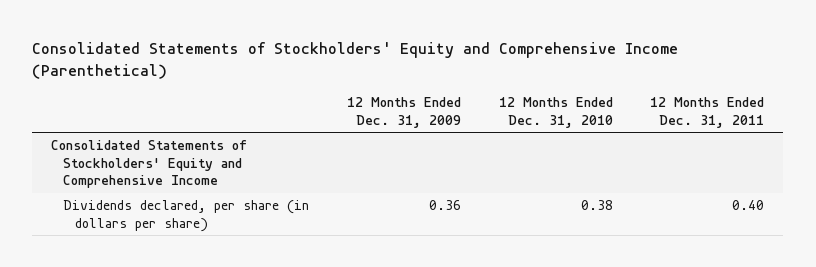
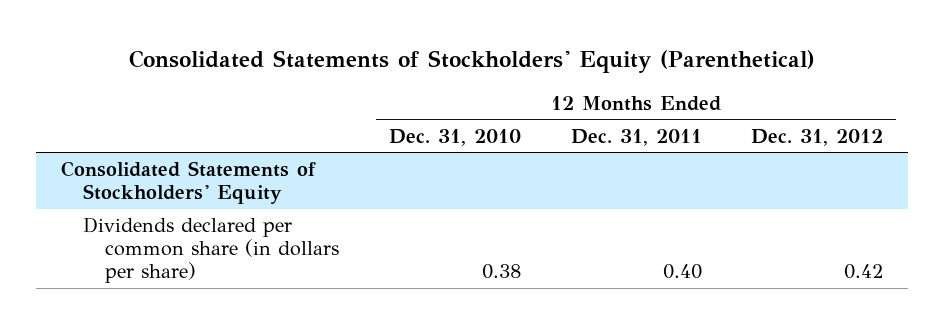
- Consolidated Statements of Stockholders' Equity and Comprehensive Income (Parenthetical)
+ Consolidated Statements of Stockholders' Equity (Parenthetical)
- | 12 Months Ended Dec. 31, 2009 | 12 Months Ended Dec. 31, 2010 | 12 Months Ended Dec. 31, 2011
+ | 12 Months Ended Dec. 31, 2010 | 12 Months Ended Dec. 31, 2011 | 12 Months Ended Dec. 31, 2012
- Consolidated Statements of Stockholders' Equity and Comprehensive Income
- Dividends declared, per share (in dollars per share) | 0.36 | 0.38 | 0.40
+ Consolidated Statements of Stockholders' Equity
+ Dividends declared per common share (in dollars per share) | 0.38 | 0.40 | 0.42

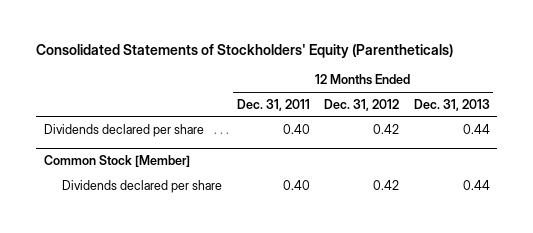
- Consolidated Statements of Stockholders' Equity (Parenthetical)
+ Consolidated Statements of Stockholders' Equity (Parentheticals)
- | 12 Months Ended Dec. 31, 2010 | 12 Months Ended Dec. 31, 2011 | 12 Months Ended Dec. 31, 2012
+ | 12 Months Ended Dec. 31, 2011 | 12 Months Ended Dec. 31, 2012 | 12 Months Ended Dec. 31, 2013
- Consolidated Statements of Stockholders' Equity
- Dividends declared per common share (in dollars per share) | 0.38 | 0.40 | 0.42
+ Dividends declared per share | 0.40 | 0.42 | 0.44
+ Common Stock [Member]
+ Dividends declared per share | 0.40 | 0.42 | 0.44

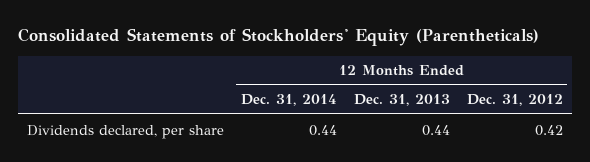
- | 12 Months Ended Dec. 31, 2011 | 12 Months Ended Dec. 31, 2012 | 12 Months Ended Dec. 31, 2013
+ | 12 Months Ended Dec. 31, 2014 | 12 Months Ended Dec. 31, 2013 | 12 Months Ended Dec. 31, 2012
- Dividends declared per share | 0.40 | 0.42 | 0.44
- Common Stock [Member]
- Dividends declared per share | 0.40 | 0.42 | 0.44
+ Dividends declared, per share | 0.44 | 0.44 | 0.42

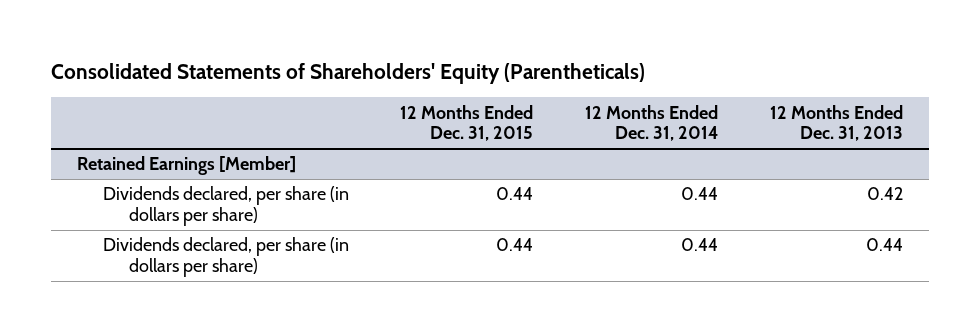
- Consolidated Statements of Stockholders' Equity (Parentheticals)
+ Consolidated Statements of Shareholders' Equity (Parentheticals)
- | 12 Months Ended Dec. 31, 2014 | 12 Months Ended Dec. 31, 2013 | 12 Months Ended Dec. 31, 2012
+ | 12 Months Ended Dec. 31, 2015 | 12 Months Ended Dec. 31, 2014 | 12 Months Ended Dec. 31, 2013
- Dividends declared, per share | 0.44 | 0.44 | 0.42
+ Retained Earnings [Member]
+ Dividends declared, per share (in dollars per share) | 0.44 | 0.44 | 0.42
+ Dividends declared, per share (in dollars per share) | 0.44 | 0.44 | 0.44

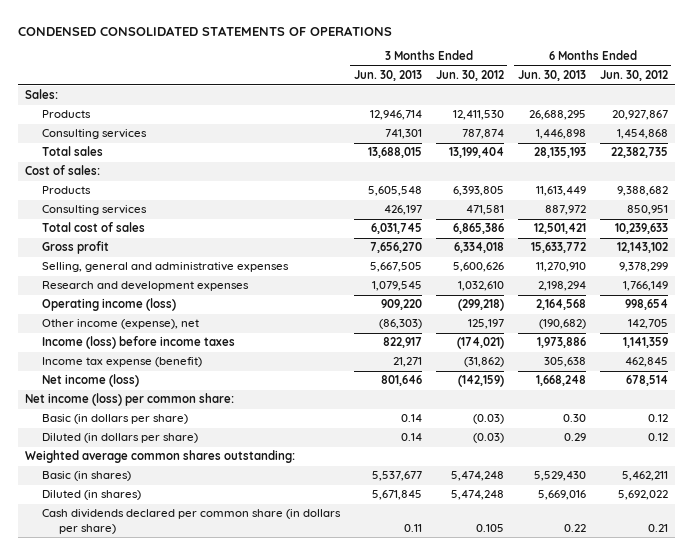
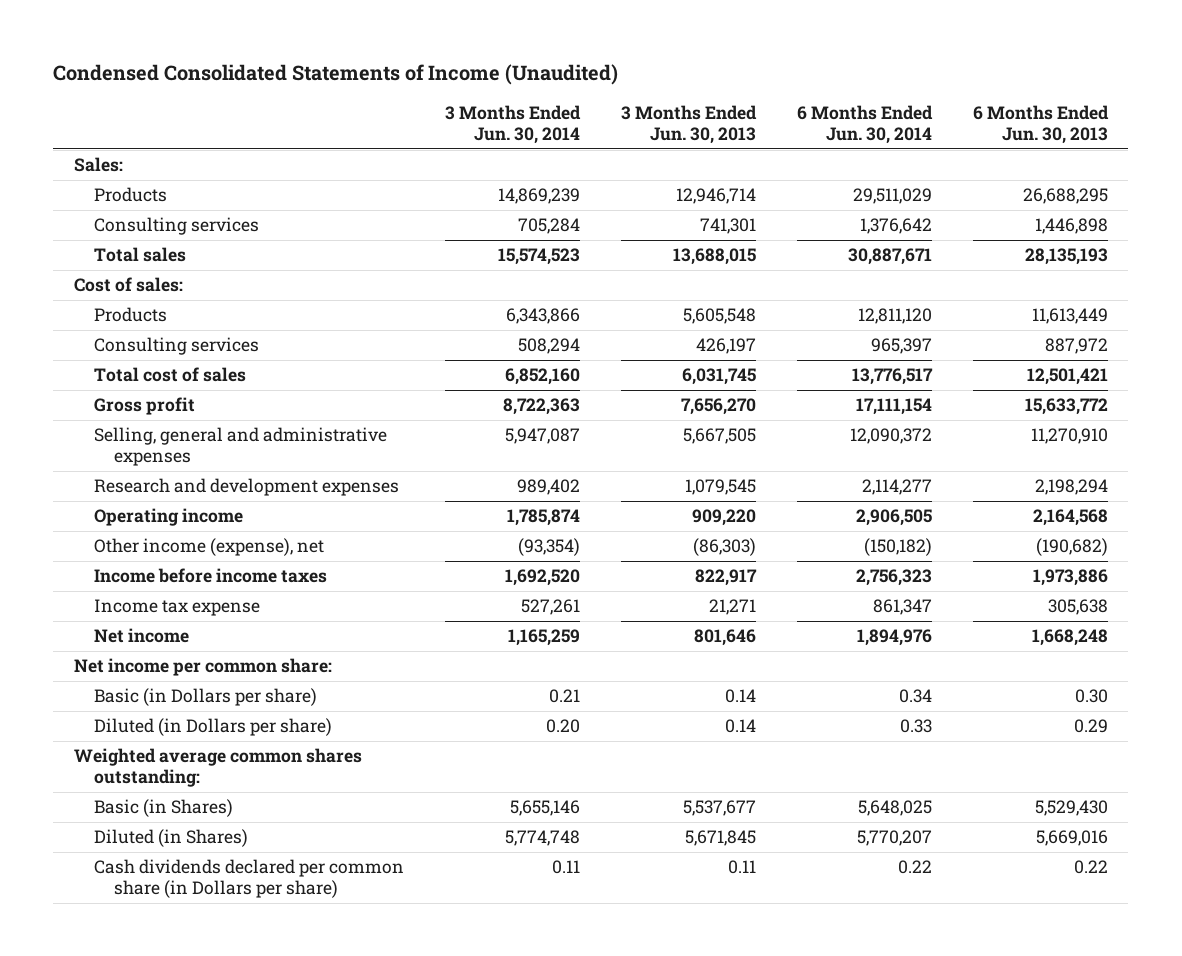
- CONDENSED CONSOLIDATED STATEMENTS OF OPERATIONS
+ Condensed Consolidated Statements of Income (Unaudited)
- | 3 Months Ended Jun. 30, 2013 | 3 Months Ended Jun. 30, 2012 | 6 Months Ended Jun. 30, 2013 | 6 Months Ended Jun. 30, 2012
+ | 3 Months Ended Jun. 30, 2014 | 3 Months Ended Jun. 30, 2013 | 6 Months Ended Jun. 30, 2014 | 6 Months Ended Jun. 30, 2013
- Operating income (loss) | 909,220 | (299,218) | 2,164,568 | 998,654
+ Operating income | 1,785,874 | 909,220 | 2,906,505 | 2,164,568
- Income (loss) before income taxes | 822,917 | (174,021) | 1,973,886 | 1,141,359
- Income tax expense (benefit) | 21,271 | (31,862) | 305,638 | 462,845
- Net income (loss) | 801,646 | (142,159) | 1,668,248 | 678,514
- Net income (loss) per common share:
- Basic (in dollars per share) | 0.14 | (0.03) | 0.30 | 0.12
- Diluted (in dollars per share) | 0.14 | (0.03) | 0.29 | 0.12
+ Income before income taxes | 1,692,520 | 822,917 | 2,756,323 | 1,973,886
+ Income tax expense | 527,261 | 21,271 | 861,347 | 305,638
+ Net income | 1,165,259 | 801,646 | 1,894,976 | 1,668,248
+ Net income per common share:
+ Basic (in Dollars per share) | 0.21 | 0.14 | 0.34 | 0.30
+ Diluted (in Dollars per share) | 0.20 | 0.14 | 0.33 | 0.29
- Basic (in shares) | 5,537,677 | 5,474,248 | 5,529,430 | 5,462,211
- Diluted (in shares) | 5,671,845 | 5,474,248 | 5,669,016 | 5,692,022
- Cash dividends declared per common share (in dollars per share) | 0.11 | 0.105 | 0.22 | 0.21
+ Basic (in Shares) | 5,655,146 | 5,537,677 | 5,648,025 | 5,529,430
+ Diluted (in Shares) | 5,774,748 | 5,671,845 | 5,770,207 | 5,669,016
+ Cash dividends declared per common share (in Dollars per share) | 0.11 | 0.11 | 0.22 | 0.22

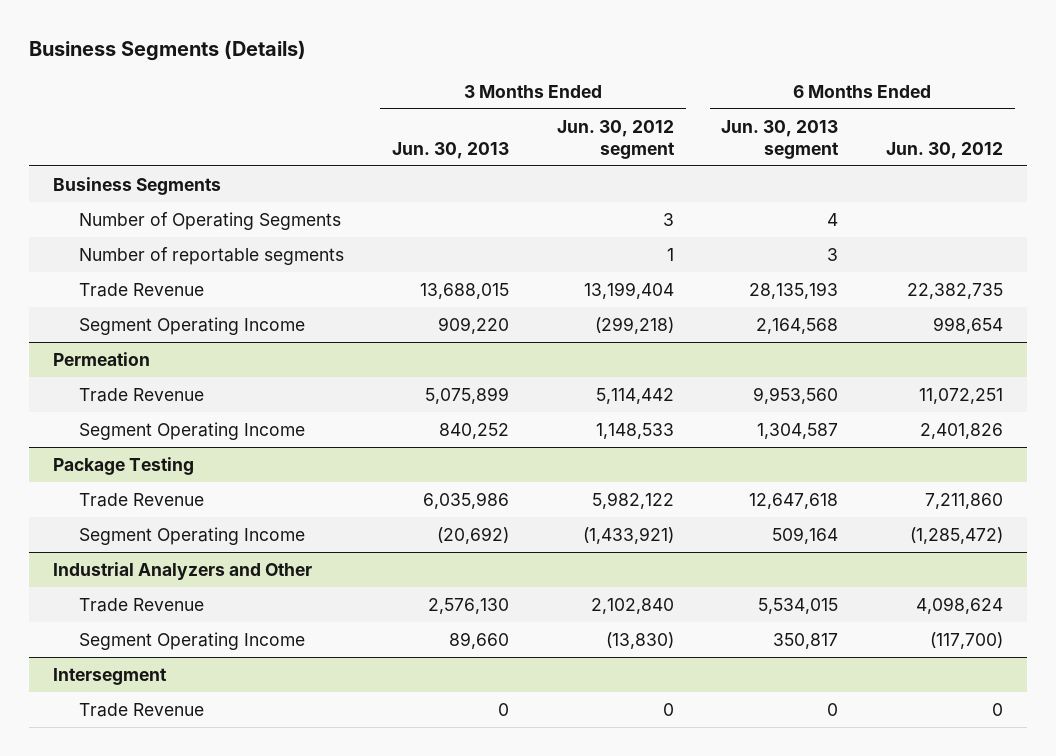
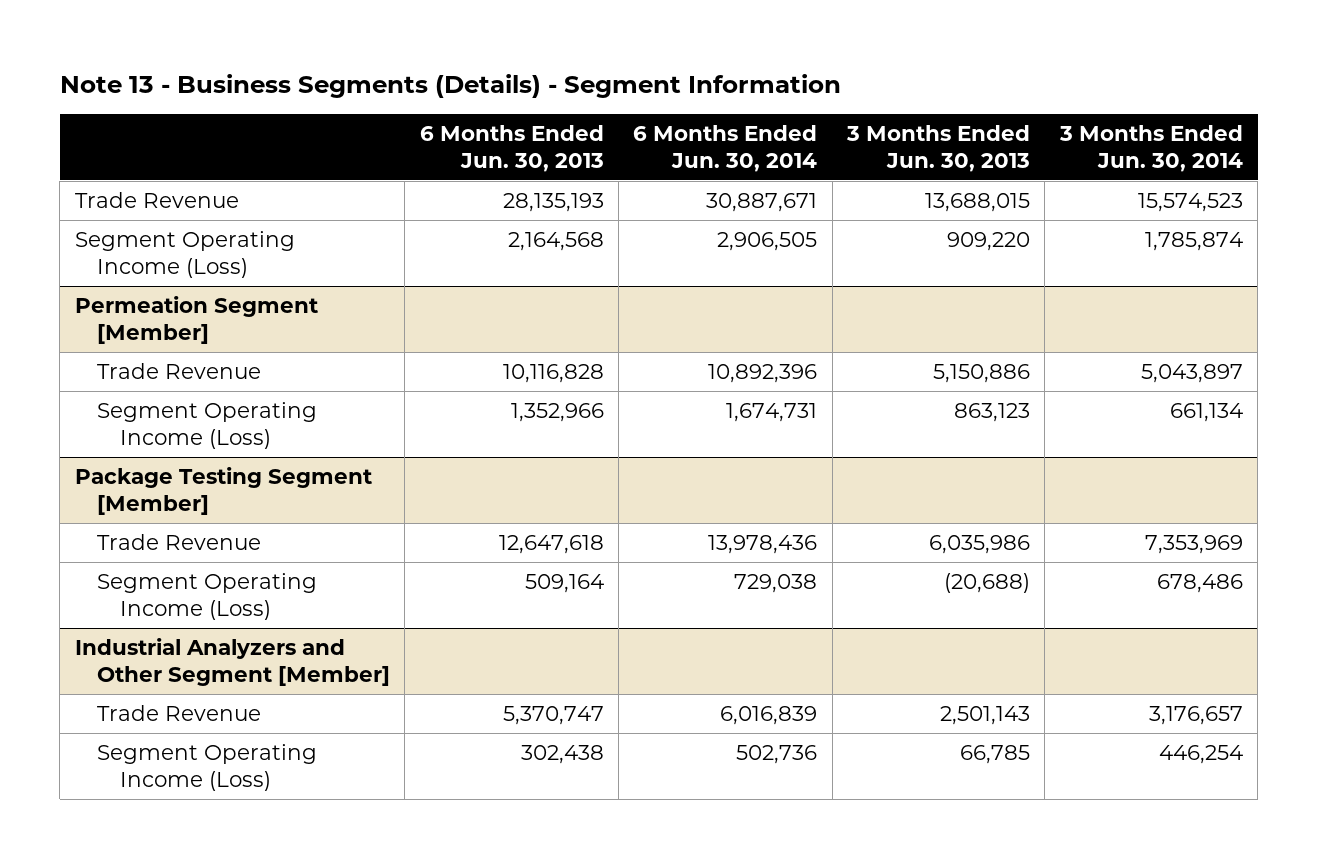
- Business Segments (Details)
+ Note 13 - Business Segments (Details) - Segment Information
- | 3 Months Ended Jun. 30, 2013 | 3 Months Ended Jun. 30, 2012 segment | 6 Months Ended Jun. 30, 2013 segment | 6 Months Ended Jun. 30, 2012
+ | 6 Months Ended Jun. 30, 2013 | 6 Months Ended Jun. 30, 2014 | 3 Months Ended Jun. 30, 2013 | 3 Months Ended Jun. 30, 2014
- Business Segments
- Number of Operating Segments | | 3 | 4 |
- Number of reportable segments | | 1 | 3 |
- Segment Operating Income | 909,220 | (299,218) | 2,164,568 | 998,654
- Permeation
- Trade Revenue | 5,075,899 | 5,114,442 | 9,953,560 | 11,072,251
- Segment Operating Income | 840,252 | 1,148,533 | 1,304,587 | 2,401,826
- Package Testing
+ Segment Operating Income (Loss) | 2,164,568 | 2,906,505 | 909,220 | 1,785,874
+ Permeation Segment [Member]
+ Trade Revenue | 10,116,828 | 10,892,396 | 5,150,886 | 5,043,897
+ Segment Operating Income (Loss) | 1,352,966 | 1,674,731 | 863,123 | 661,134
+ Package Testing Segment [Member]
- Segment Operating Income | (20,692) | (1,433,921) | 509,164 | (1,285,472)
- Industrial Analyzers and Other
- Trade Revenue | 2,576,130 | 2,102,840 | 5,534,015 | 4,098,624
- Segment Operating Income | 89,660 | (13,830) | 350,817 | (117,700)
- Intersegment
- Trade Revenue | 0 | 0 | 0 | 0
+ Segment Operating Income (Loss) | 509,164 | 729,038 | (20,688) | 678,486
+ Industrial Analyzers and Other Segment [Member]
+ Trade Revenue | 5,370,747 | 6,016,839 | 2,501,143 | 3,176,657
+ Segment Operating Income (Loss) | 302,438 | 502,736 | 66,785 | 446,254

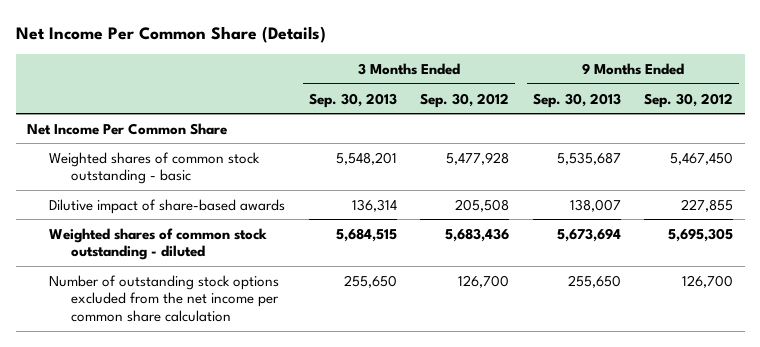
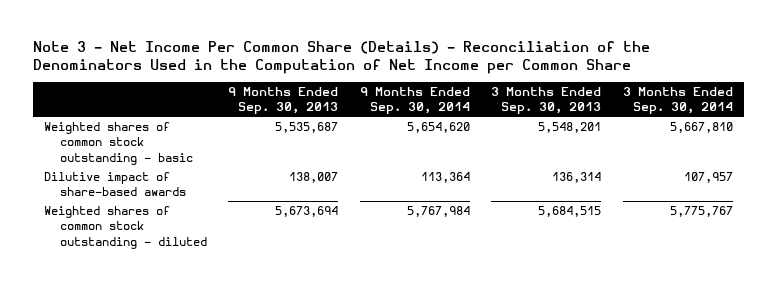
- Net Income Per Common Share (Details)
+ Note 3 - Net Income Per Common Share (Details) - Reconciliation of the Denominators Used in the Computation of Net Income per Common Share
- | 3 Months Ended Sep. 30, 2013 | 3 Months Ended Sep. 30, 2012 | 9 Months Ended Sep. 30, 2013 | 9 Months Ended Sep. 30, 2012
+ | 9 Months Ended Sep. 30, 2013 | 9 Months Ended Sep. 30, 2014 | 3 Months Ended Sep. 30, 2013 | 3 Months Ended Sep. 30, 2014
- Net Income Per Common Share
- Number of outstanding stock options excluded from the net income per common share calculation | 255,650 | 126,700 | 255,650 | 126,700

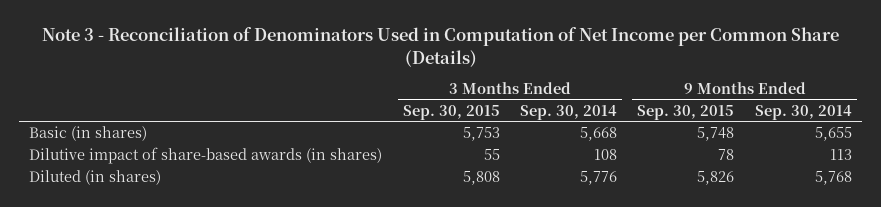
- Note 3 - Net Income Per Common Share (Details) - Reconciliation of the Denominators Used in the Computation of Net Income per Common Share
+ Note 3 - Reconciliation of Denominators Used in Computation of Net Income per Common Share (Details)
- | 9 Months Ended Sep. 30, 2013 | 9 Months Ended Sep. 30, 2014 | 3 Months Ended Sep. 30, 2013 | 3 Months Ended Sep. 30, 2014
+ | 3 Months Ended Sep. 30, 2015 | 3 Months Ended Sep. 30, 2014 | 9 Months Ended Sep. 30, 2015 | 9 Months Ended Sep. 30, 2014
- Weighted shares of common stock outstanding - basic | 5,535,687 | 5,654,620 | 5,548,201 | 5,667,810
- Dilutive impact of share-based awards | 138,007 | 113,364 | 136,314 | 107,957
- Weighted shares of common stock outstanding - diluted | 5,673,694 | 5,767,984 | 5,684,515 | 5,775,767
+ Basic (in shares) | 5,753 | 5,668 | 5,748 | 5,655
+ Dilutive impact of share-based awards (in shares) | 55 | 108 | 78 | 113
+ Diluted (in shares) | 5,808 | 5,776 | 5,826 | 5,768

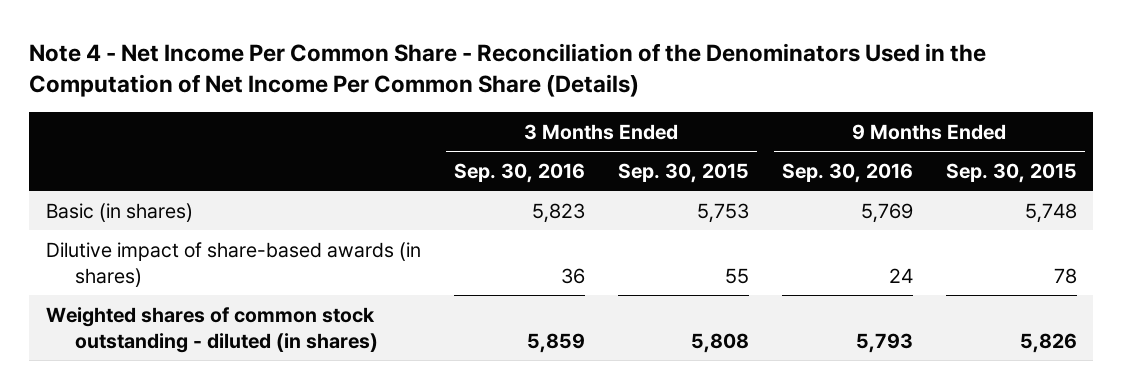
- Note 3 - Reconciliation of Denominators Used in Computation of Net Income per Common Share (Details)
+ Note 4 - Net Income Per Common Share - Reconciliation of the Denominators Used in the Computation of Net Income Per Common Share (Details)
- | 3 Months Ended Sep. 30, 2015 | 3 Months Ended Sep. 30, 2014 | 9 Months Ended Sep. 30, 2015 | 9 Months Ended Sep. 30, 2014
+ | 3 Months Ended Sep. 30, 2016 | 3 Months Ended Sep. 30, 2015 | 9 Months Ended Sep. 30, 2016 | 9 Months Ended Sep. 30, 2015
- Diluted (in shares) | 5,808 | 5,776 | 5,826 | 5,768
+ Weighted shares of common stock outstanding - diluted (in shares) | 5,859 | 5,808 | 5,793 | 5,826

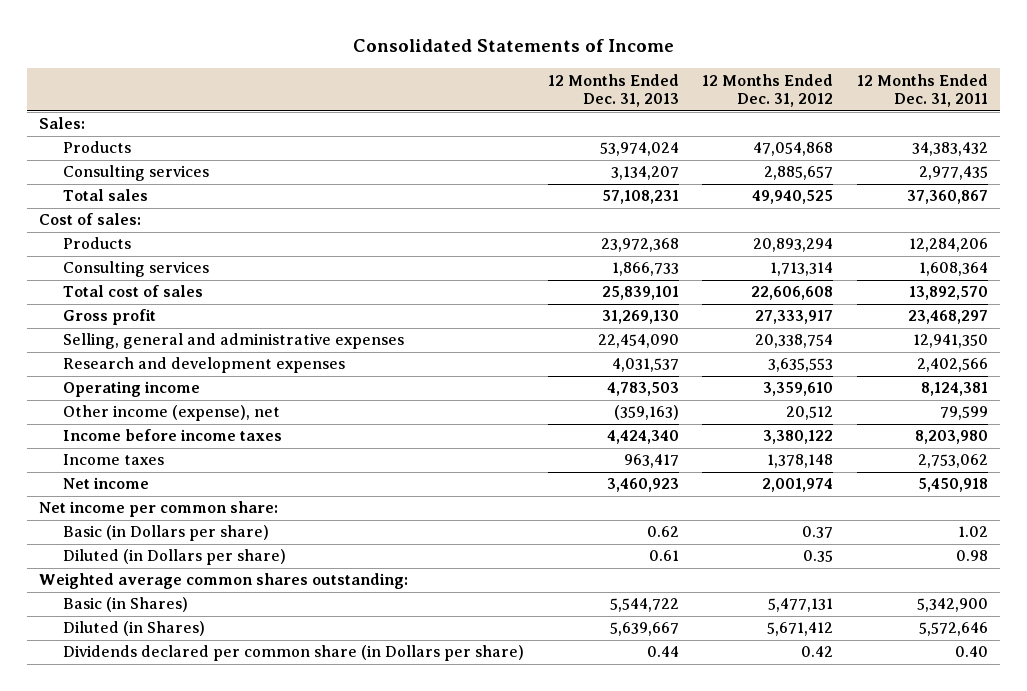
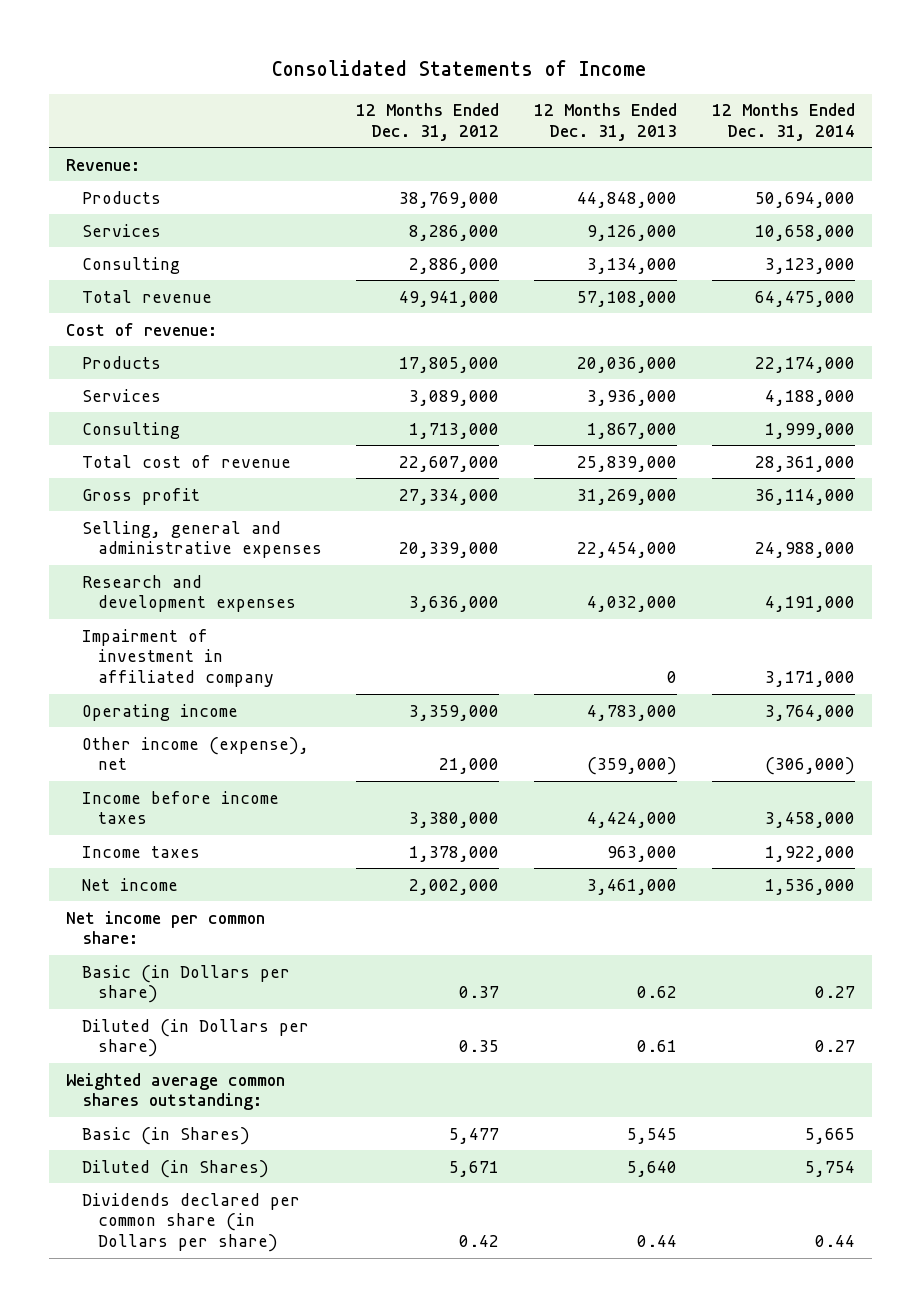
- | 12 Months Ended Dec. 31, 2013 | 12 Months Ended Dec. 31, 2012 | 12 Months Ended Dec. 31, 2011
+ | 12 Months Ended Dec. 31, 2012 | 12 Months Ended Dec. 31, 2013 | 12 Months Ended Dec. 31, 2014
- Sales:
- Products | 53,974,024 | 47,054,868 | 34,383,432
- Consulting services | 3,134,207 | 2,885,657 | 2,977,435
- Total sales | 57,108,231 | 49,940,525 | 37,360,867
- Cost of sales:
- Products | 23,972,368 | 20,893,294 | 12,284,206
- Consulting services | 1,866,733 | 1,713,314 | 1,608,364
- Total cost of sales | 25,839,101 | 22,606,608 | 13,892,570
- Gross profit | 31,269,130 | 27,333,917 | 23,468,297
- Selling, general and administrative expenses | 22,454,090 | 20,338,754 | 12,941,350
- Research and development expenses | 4,031,537 | 3,635,553 | 2,402,566
- Operating income | 4,783,503 | 3,359,610 | 8,124,381
- Other income (expense), net | (359,163) | 20,512 | 79,599
- Income before income taxes | 4,424,340 | 3,380,122 | 8,203,980
- Income taxes | 963,417 | 1,378,148 | 2,753,062
- Net income | 3,460,923 | 2,001,974 | 5,450,918
+ Revenue:
+ Products | 38,769,000 | 44,848,000 | 50,694,000
+ Services | 8,286,000 | 9,126,000 | 10,658,000
+ Consulting | 2,886,000 | 3,134,000 | 3,123,000
+ Total revenue | 49,941,000 | 57,108,000 | 64,475,000
+ Cost of revenue:
+ Products | 17,805,000 | 20,036,000 | 22,174,000
+ Services | 3,089,000 | 3,936,000 | 4,188,000
+ Consulting | 1,713,000 | 1,867,000 | 1,999,000
+ Total cost of revenue | 22,607,000 | 25,839,000 | 28,361,000
+ Gross profit | 27,334,000 | 31,269,000 | 36,114,000
+ Selling, general and administrative expenses | 20,339,000 | 22,454,000 | 24,988,000
+ Research and development expenses | 3,636,000 | 4,032,000 | 4,191,000
+ Impairment of investment in affiliated company | | 0 | 3,171,000
+ Operating income | 3,359,000 | 4,783,000 | 3,764,000
+ Other income (expense), net | 21,000 | (359,000) | (306,000)
+ Income before income taxes | 3,380,000 | 4,424,000 | 3,458,000
+ Income taxes | 1,378,000 | 963,000 | 1,922,000
+ Net income | 2,002,000 | 3,461,000 | 1,536,000
- Basic (in Shares) | 5,544,722 | 5,477,131 | 5,342,900
- Diluted (in Shares) | 5,639,667 | 5,671,412 | 5,572,646
+ Basic (in Shares) | 5,477 | 5,545 | 5,665
+ Diluted (in Shares) | 5,671 | 5,640 | 5,754

